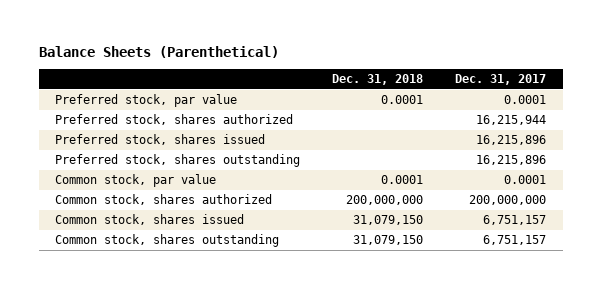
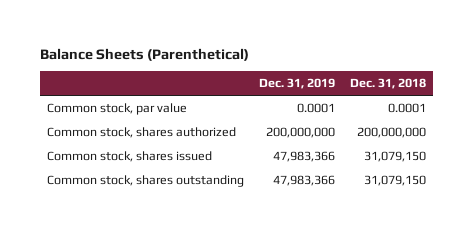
- | Dec. 31, 2018 | Dec. 31, 2017
+ | Dec. 31, 2019 | Dec. 31, 2018
- Preferred stock, par value | 0.0001 | 0.0001
- Preferred stock, shares authorized | | 16,215,944
- Preferred stock, shares issued | | 16,215,896
- Preferred stock, shares outstanding | | 16,215,896

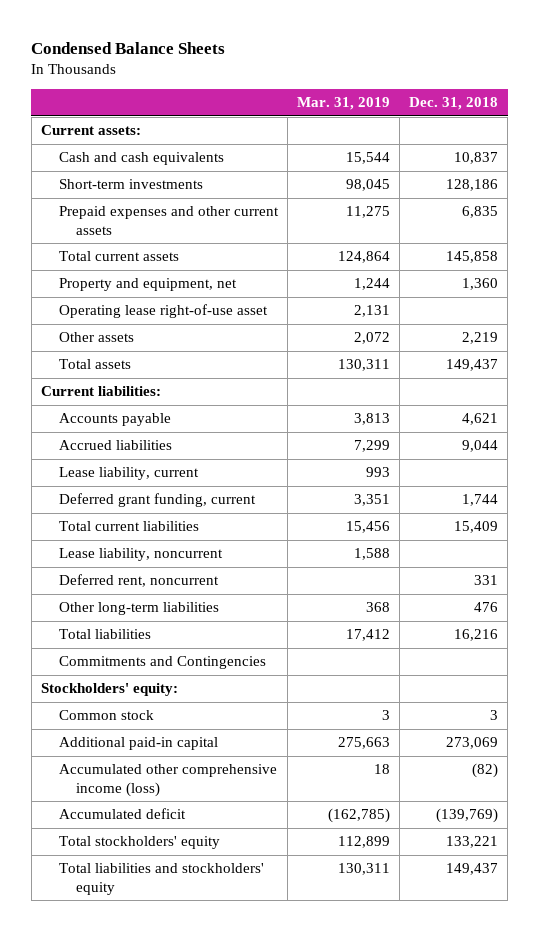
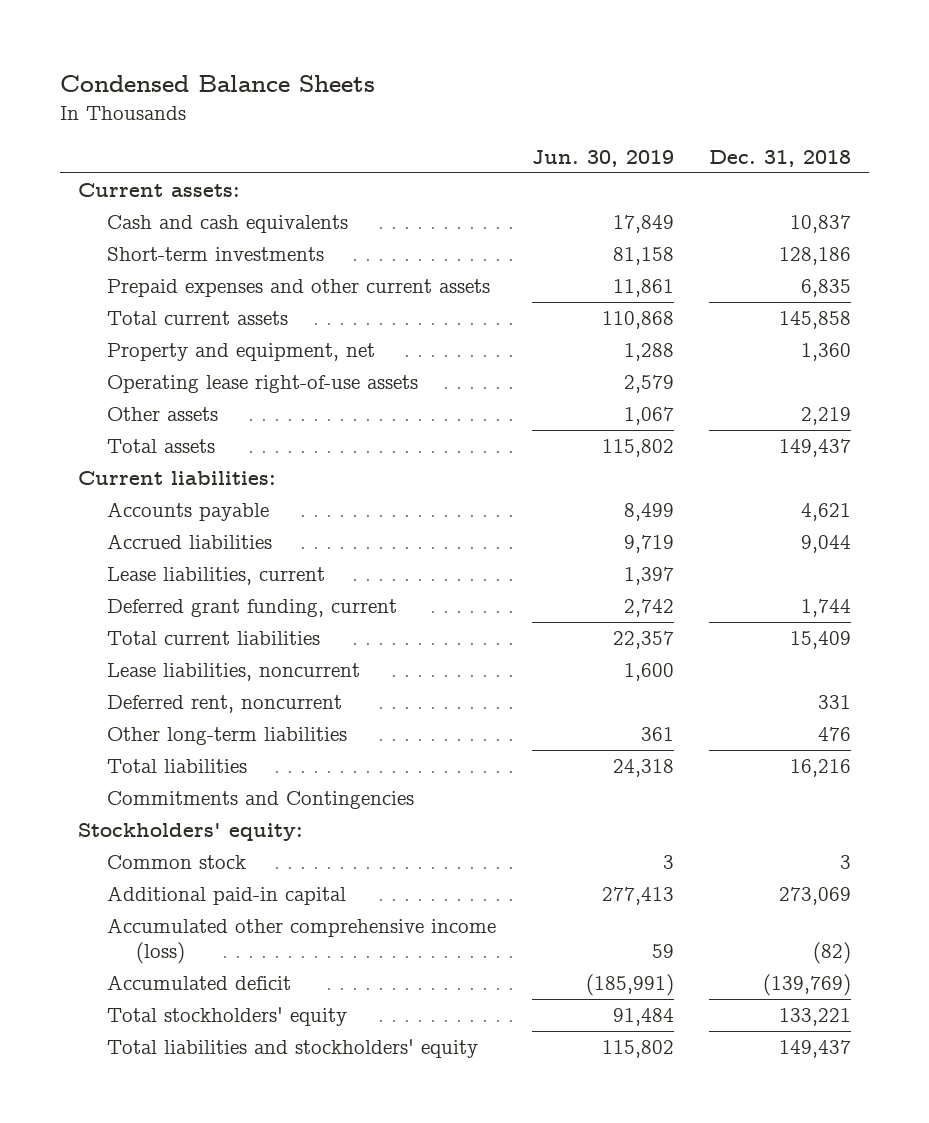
- | Mar. 31, 2019 | Dec. 31, 2018
+ | Jun. 30, 2019 | Dec. 31, 2018
- Operating lease right-of-use asset | 2,131 |
+ Operating lease right-of-use assets | 2,579 |
- Lease liability, current | 993 |
+ Lease liabilities, current | 1,397 |
- Lease liability, noncurrent | 1,588 |
+ Lease liabilities, noncurrent | 1,600 |

